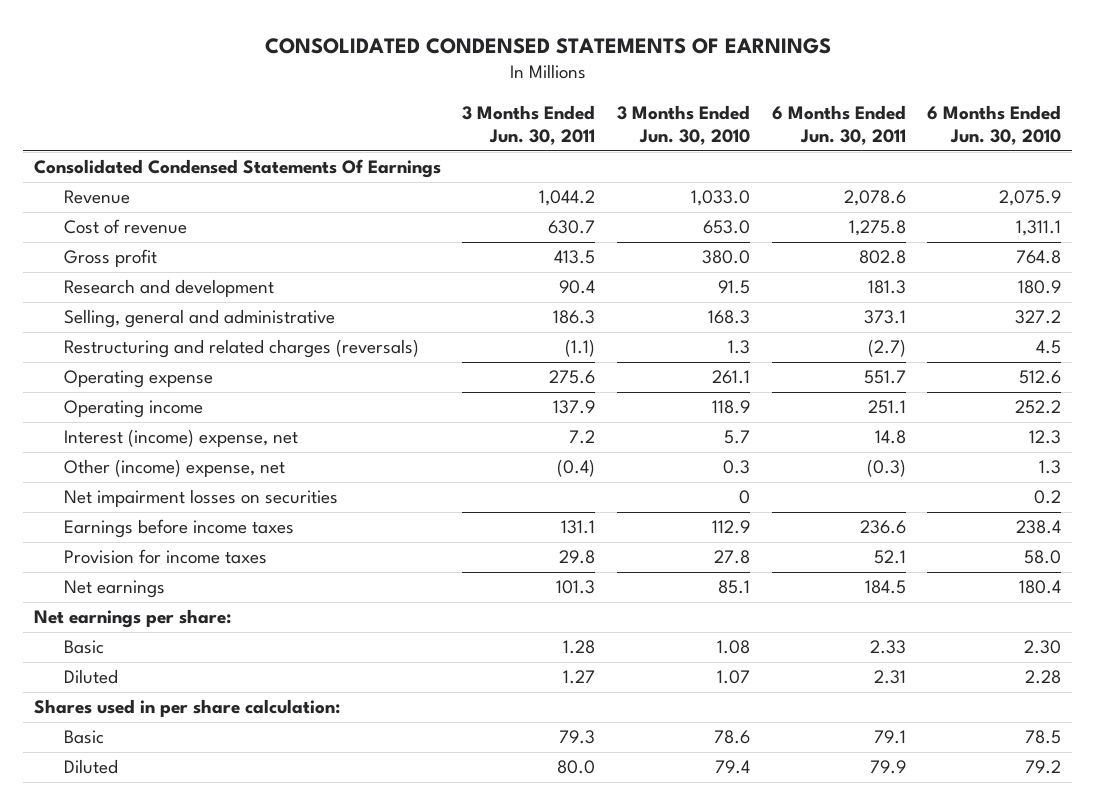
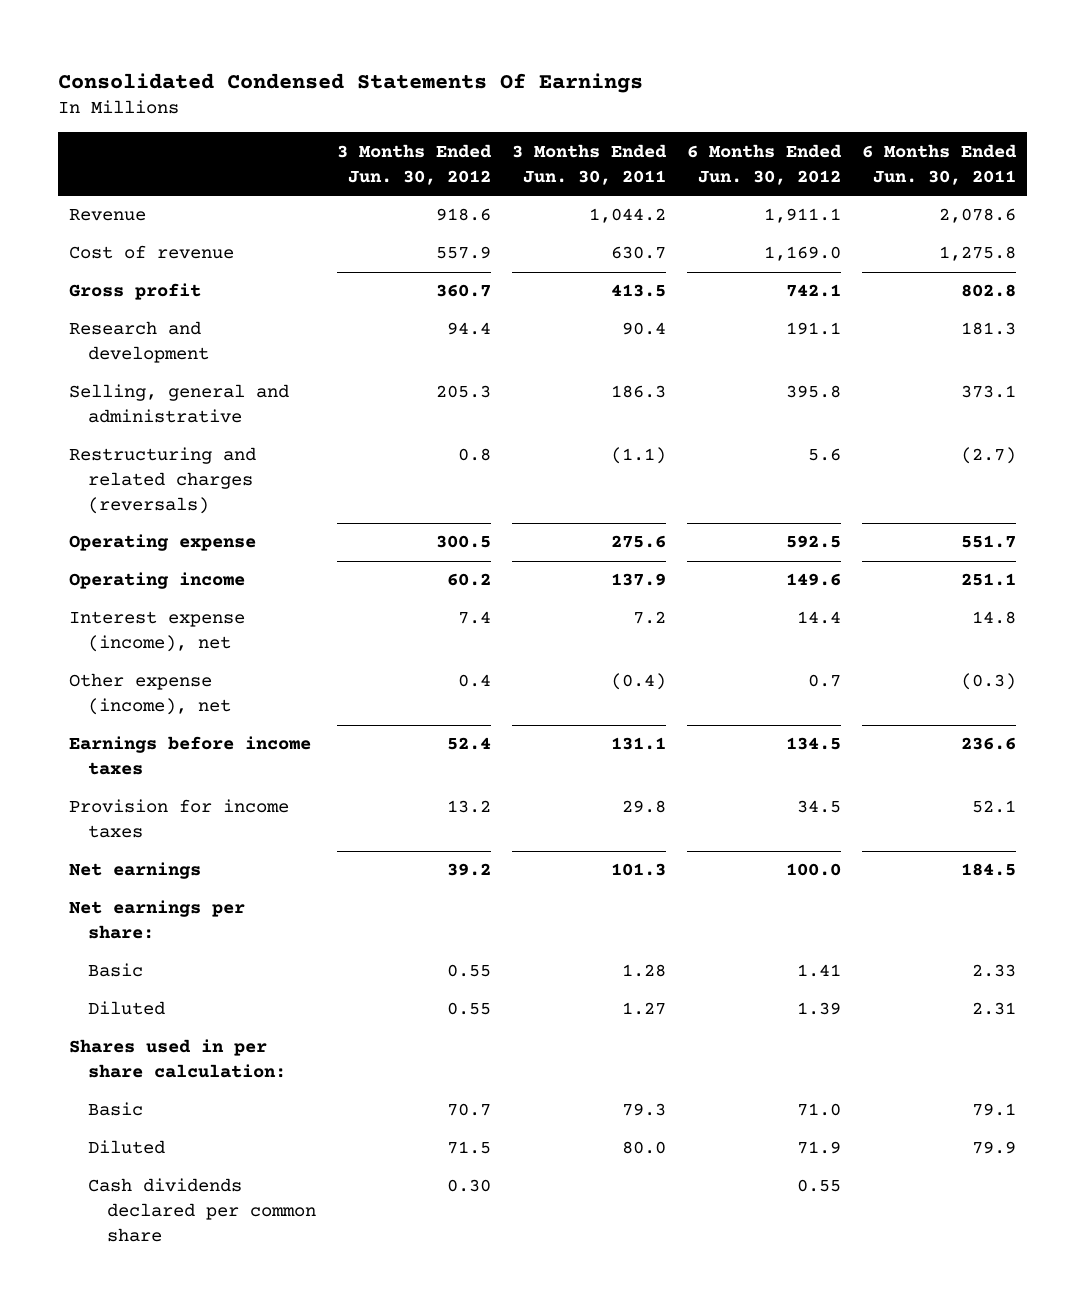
- CONSOLIDATED CONDENSED STATEMENTS OF EARNINGS
+ Consolidated Condensed Statements Of Earnings
- | 3 Months Ended Jun. 30, 2011 | 3 Months Ended Jun. 30, 2010 | 6 Months Ended Jun. 30, 2011 | 6 Months Ended Jun. 30, 2010
+ | 3 Months Ended Jun. 30, 2012 | 3 Months Ended Jun. 30, 2011 | 6 Months Ended Jun. 30, 2012 | 6 Months Ended Jun. 30, 2011
- Consolidated Condensed Statements Of Earnings
- Interest (income) expense, net | 7.2 | 5.7 | 14.8 | 12.3
- Other (income) expense, net | (0.4) | 0.3 | (0.3) | 1.3
- Net impairment losses on securities | | 0 | | 0.2
+ Interest expense (income), net | 7.4 | 7.2 | 14.4 | 14.8
+ Other expense (income), net | 0.4 | (0.4) | 0.7 | (0.3)
+ Cash dividends declared per common share | 0.30 | | 0.55 |

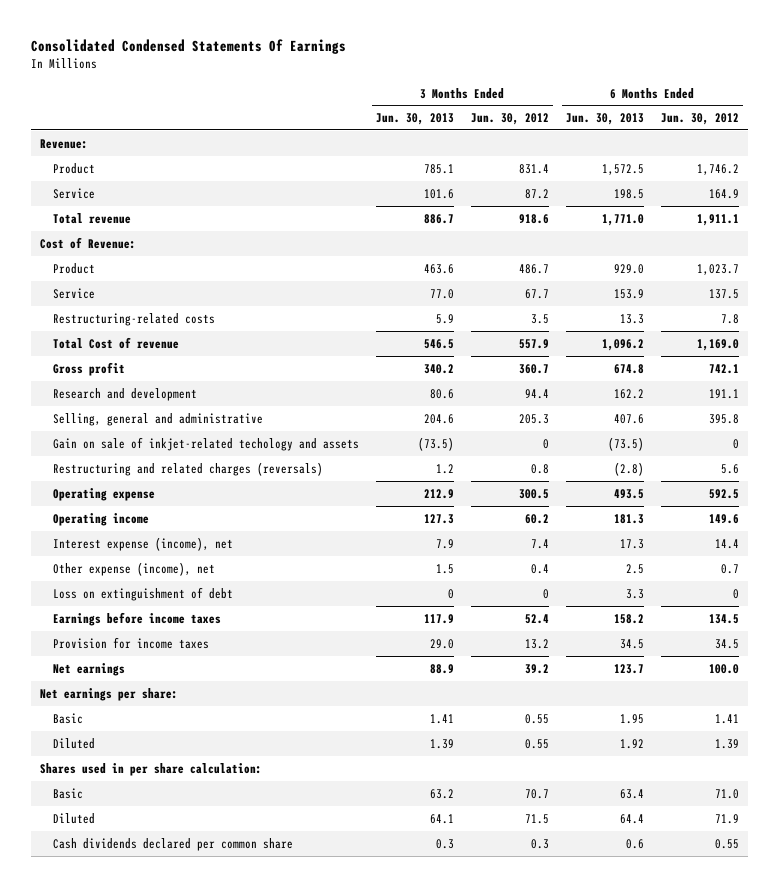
- | 3 Months Ended Jun. 30, 2012 | 3 Months Ended Jun. 30, 2011 | 6 Months Ended Jun. 30, 2012 | 6 Months Ended Jun. 30, 2011
+ | 3 Months Ended Jun. 30, 2013 | 3 Months Ended Jun. 30, 2012 | 6 Months Ended Jun. 30, 2013 | 6 Months Ended Jun. 30, 2012
- Revenue | 918.6 | 1,044.2 | 1,911.1 | 2,078.6
- Cost of revenue | 557.9 | 630.7 | 1,169.0 | 1,275.8
+ Revenue:
+ Product | 785.1 | 831.4 | 1,572.5 | 1,746.2
+ Service | 101.6 | 87.2 | 198.5 | 164.9
+ Total revenue | 886.7 | 918.6 | 1,771.0 | 1,911.1
+ Cost of Revenue:
+ Product | 463.6 | 486.7 | 929.0 | 1,023.7
+ Service | 77.0 | 67.7 | 153.9 | 137.5
+ Restructuring-related costs | 5.9 | 3.5 | 13.3 | 7.8
+ Total Cost of revenue | 546.5 | 557.9 | 1,096.2 | 1,169.0
+ Gain on sale of inkjet-related techology and assets | (73.5) | 0 | (73.5) | 0
+ Loss on extinguishment of debt | 0 | 0 | 3.3 | 0
- Cash dividends declared per common share | 0.30 | | 0.55 |
+ Cash dividends declared per common share | 0.3 | 0.3 | 0.6 | 0.55

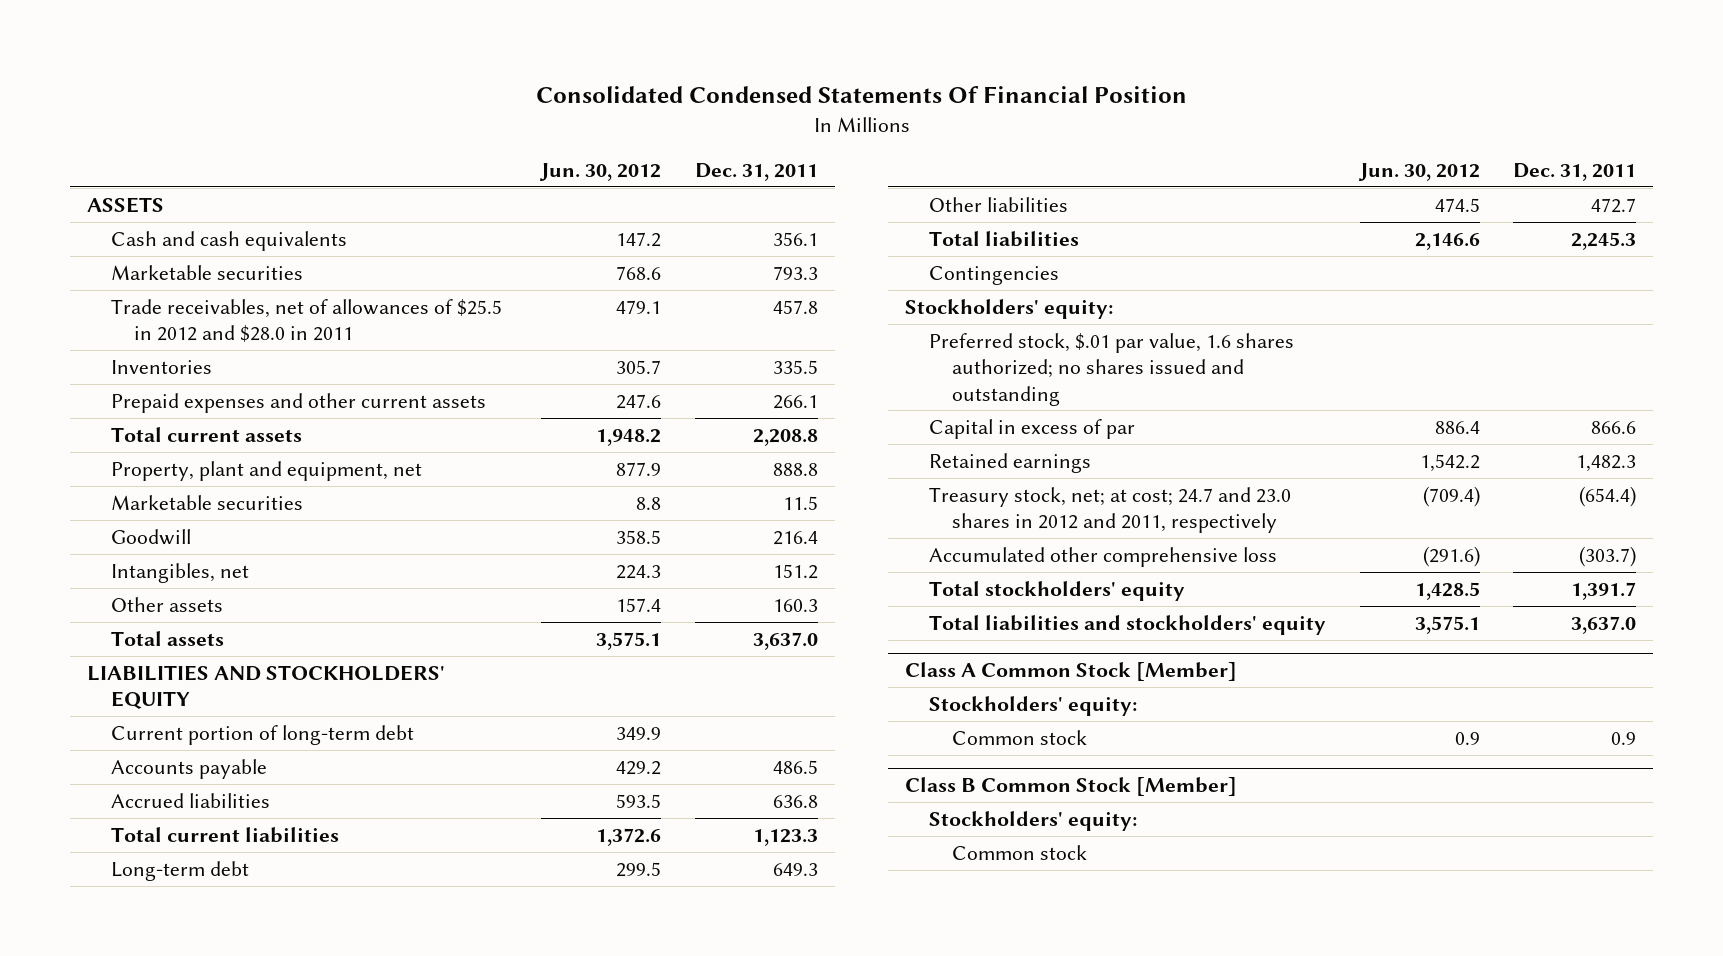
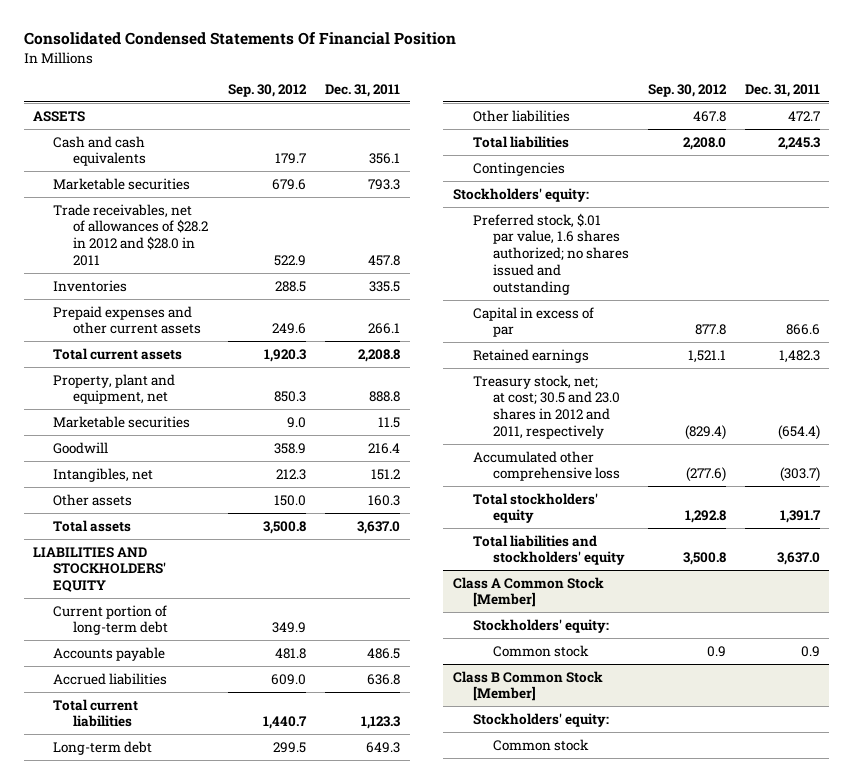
- | Jun. 30, 2012 | Dec. 31, 2011
+ | Sep. 30, 2012 | Dec. 31, 2011
- Trade receivables, net of allowances of $25.5 in 2012 and $28.0 in 2011 | 479.1 | 457.8
+ Trade receivables, net of allowances of $28.2 in 2012 and $28.0 in 2011 | 522.9 | 457.8
- Treasury stock, net; at cost; 24.7 and 23.0 shares in 2012 and 2011, respectively | (709.4) | (654.4)
+ Treasury stock, net; at cost; 30.5 and 23.0 shares in 2012 and 2011, respectively | (829.4) | (654.4)

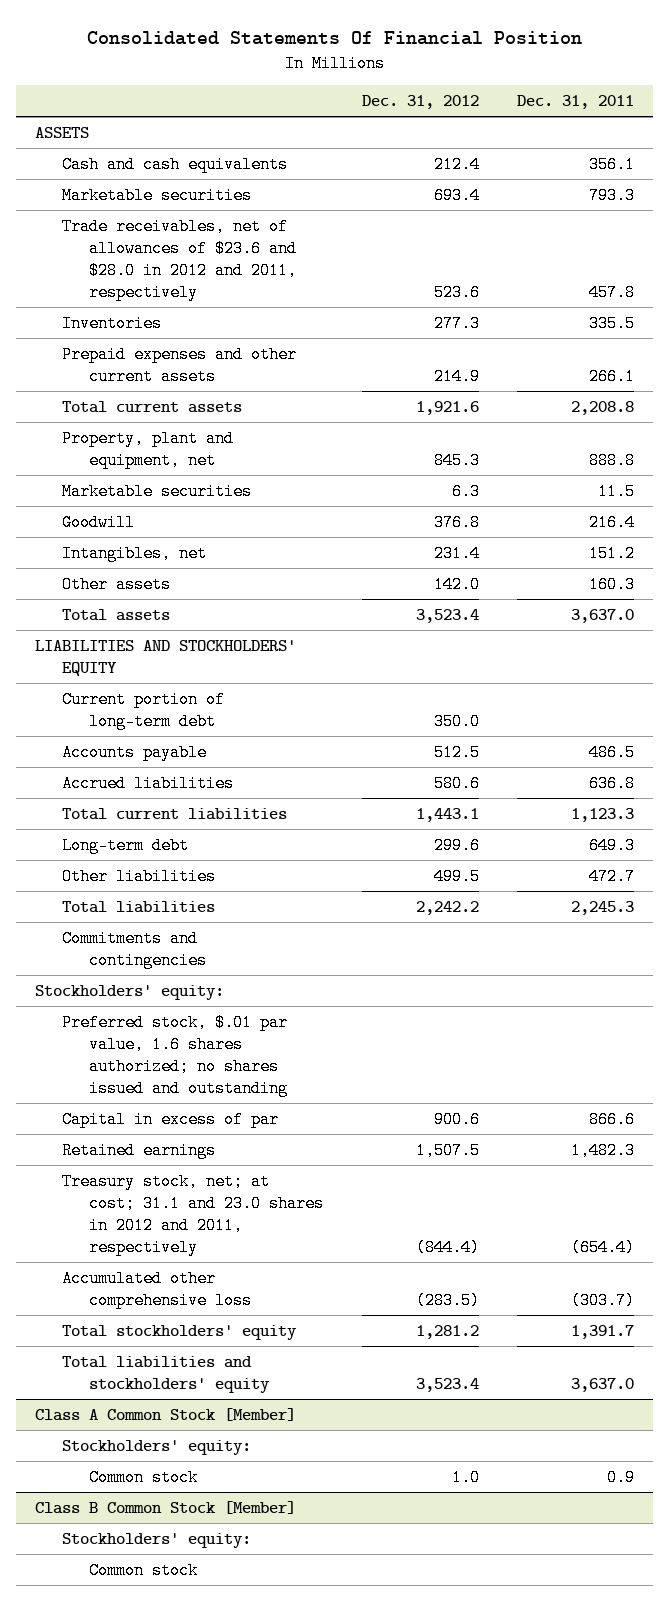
- Consolidated Condensed Statements Of Financial Position
+ Consolidated Statements Of Financial Position
- | Sep. 30, 2012 | Dec. 31, 2011
+ | Dec. 31, 2012 | Dec. 31, 2011
- Trade receivables, net of allowances of $28.2 in 2012 and $28.0 in 2011 | 522.9 | 457.8
+ Trade receivables, net of allowances of $23.6 and $28.0 in 2012 and 2011, respectively | 523.6 | 457.8
- Contingencies
+ Commitments and contingencies
- Treasury stock, net; at cost; 30.5 and 23.0 shares in 2012 and 2011, respectively | (829.4) | (654.4)
+ Treasury stock, net; at cost; 31.1 and 23.0 shares in 2012 and 2011, respectively | (844.4) | (654.4)

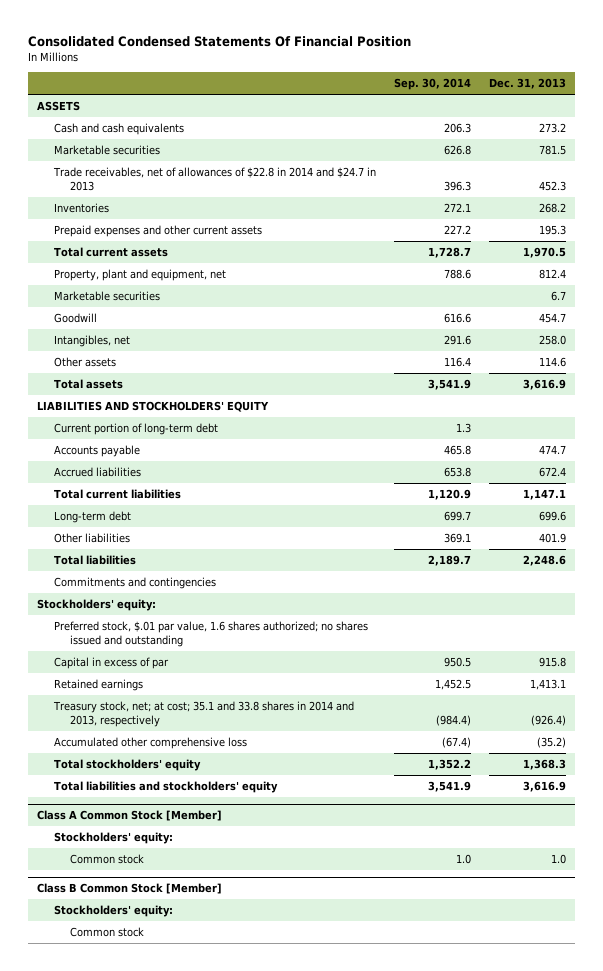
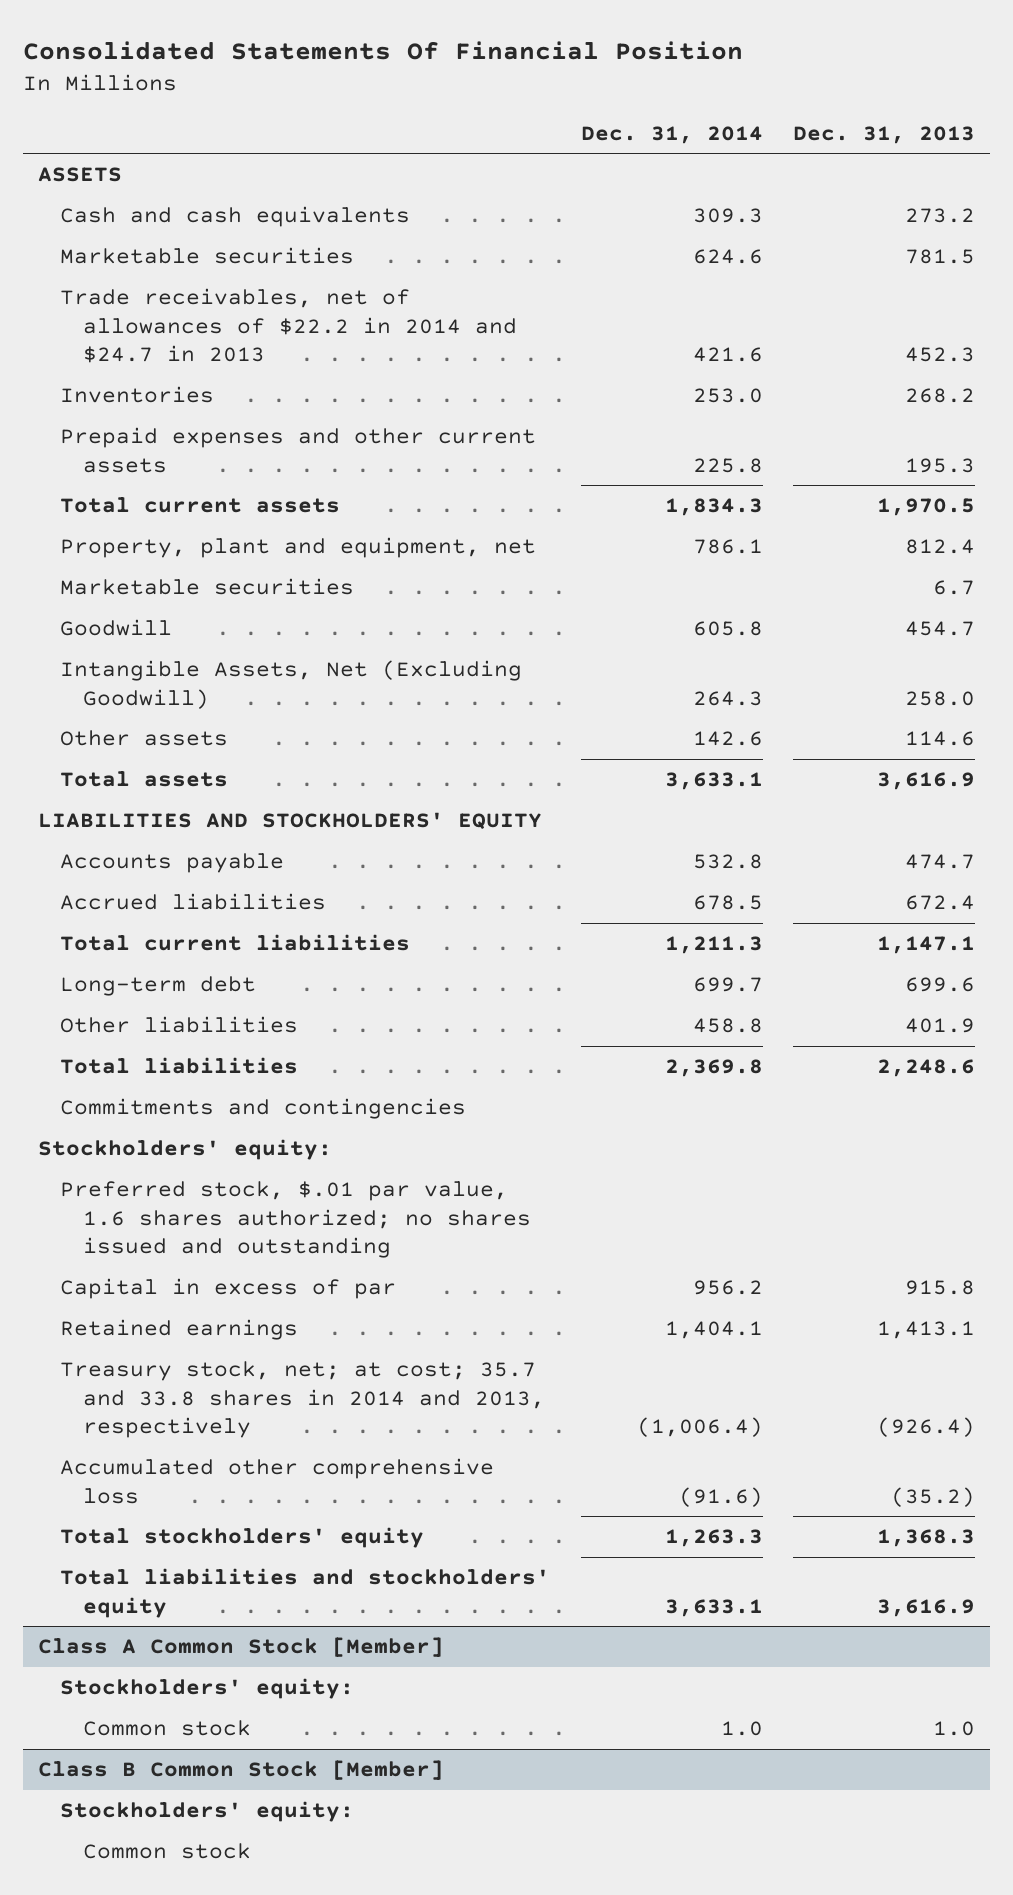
- Consolidated Condensed Statements Of Financial Position
+ Consolidated Statements Of Financial Position
- | Sep. 30, 2014 | Dec. 31, 2013
+ | Dec. 31, 2014 | Dec. 31, 2013
- Trade receivables, net of allowances of $22.8 in 2014 and $24.7 in 2013 | 396.3 | 452.3
+ Trade receivables, net of allowances of $22.2 in 2014 and $24.7 in 2013 | 421.6 | 452.3
- Intangibles, net | 291.6 | 258.0
+ Intangible Assets, Net (Excluding Goodwill) | 264.3 | 258.0
- Current portion of long-term debt | 1.3 |
- Treasury stock, net; at cost; 35.1 and 33.8 shares in 2014 and 2013, respectively | (984.4) | (926.4)
+ Treasury stock, net; at cost; 35.7 and 33.8 shares in 2014 and 2013, respectively | (1,006.4) | (926.4)

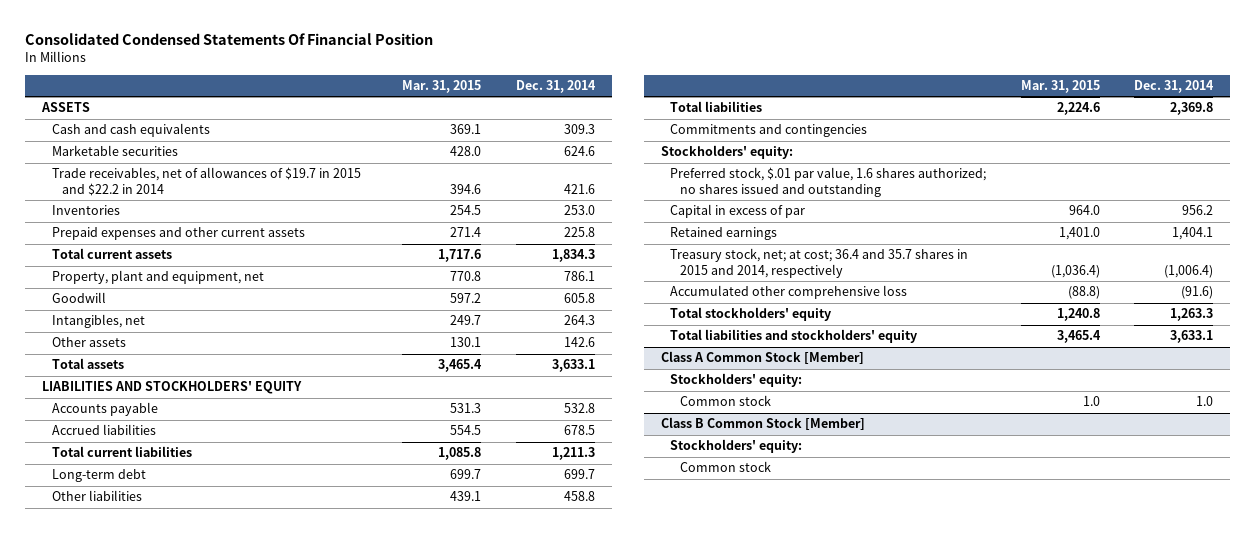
- Consolidated Statements Of Financial Position
+ Consolidated Condensed Statements Of Financial Position
- | Dec. 31, 2014 | Dec. 31, 2013
+ | Mar. 31, 2015 | Dec. 31, 2014
- Trade receivables, net of allowances of $22.2 in 2014 and $24.7 in 2013 | 421.6 | 452.3
+ Trade receivables, net of allowances of $19.7 in 2015 and $22.2 in 2014 | 394.6 | 421.6
- Marketable securities | | 6.7
- Intangible Assets, Net (Excluding Goodwill) | 264.3 | 258.0
+ Intangibles, net | 249.7 | 264.3
- Treasury stock, net; at cost; 35.7 and 33.8 shares in 2014 and 2013, respectively | (1,006.4) | (926.4)
+ Treasury stock, net; at cost; 36.4 and 35.7 shares in 2015 and 2014, respectively | (1,036.4) | (1,006.4)

